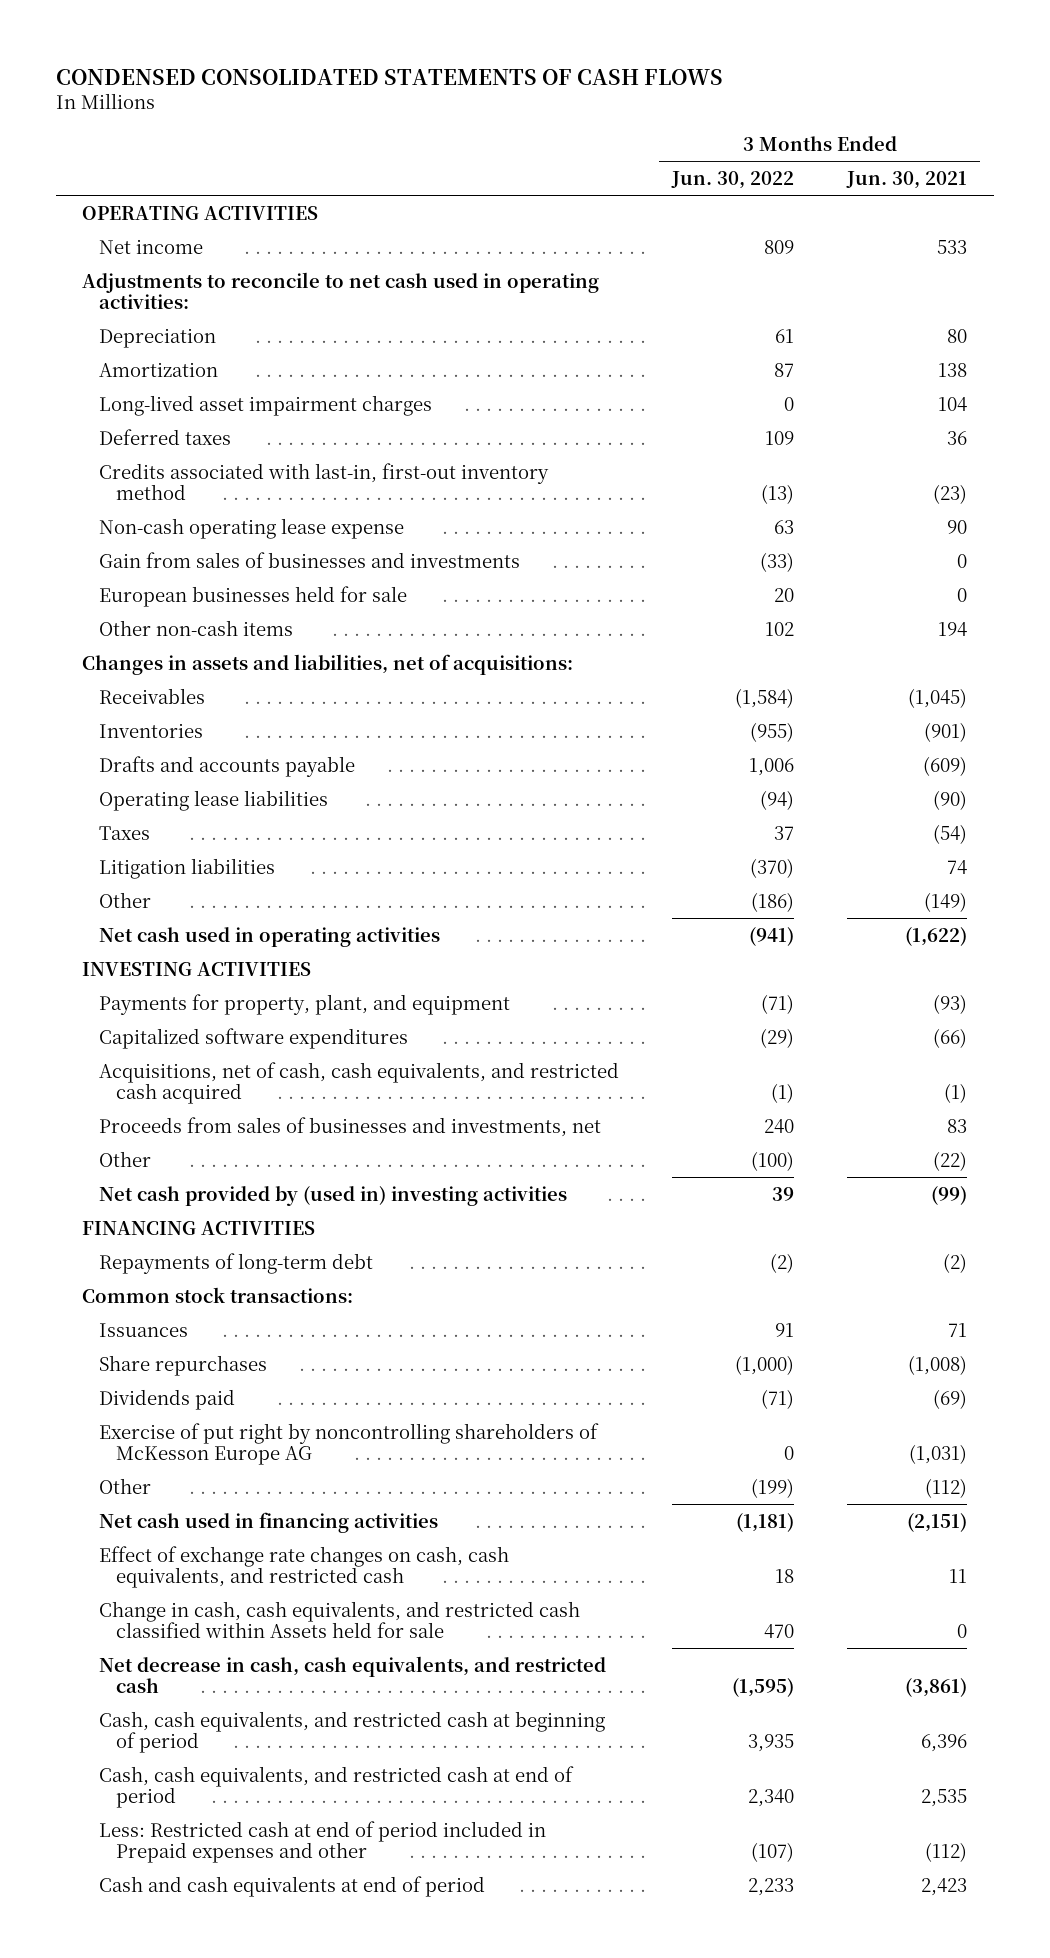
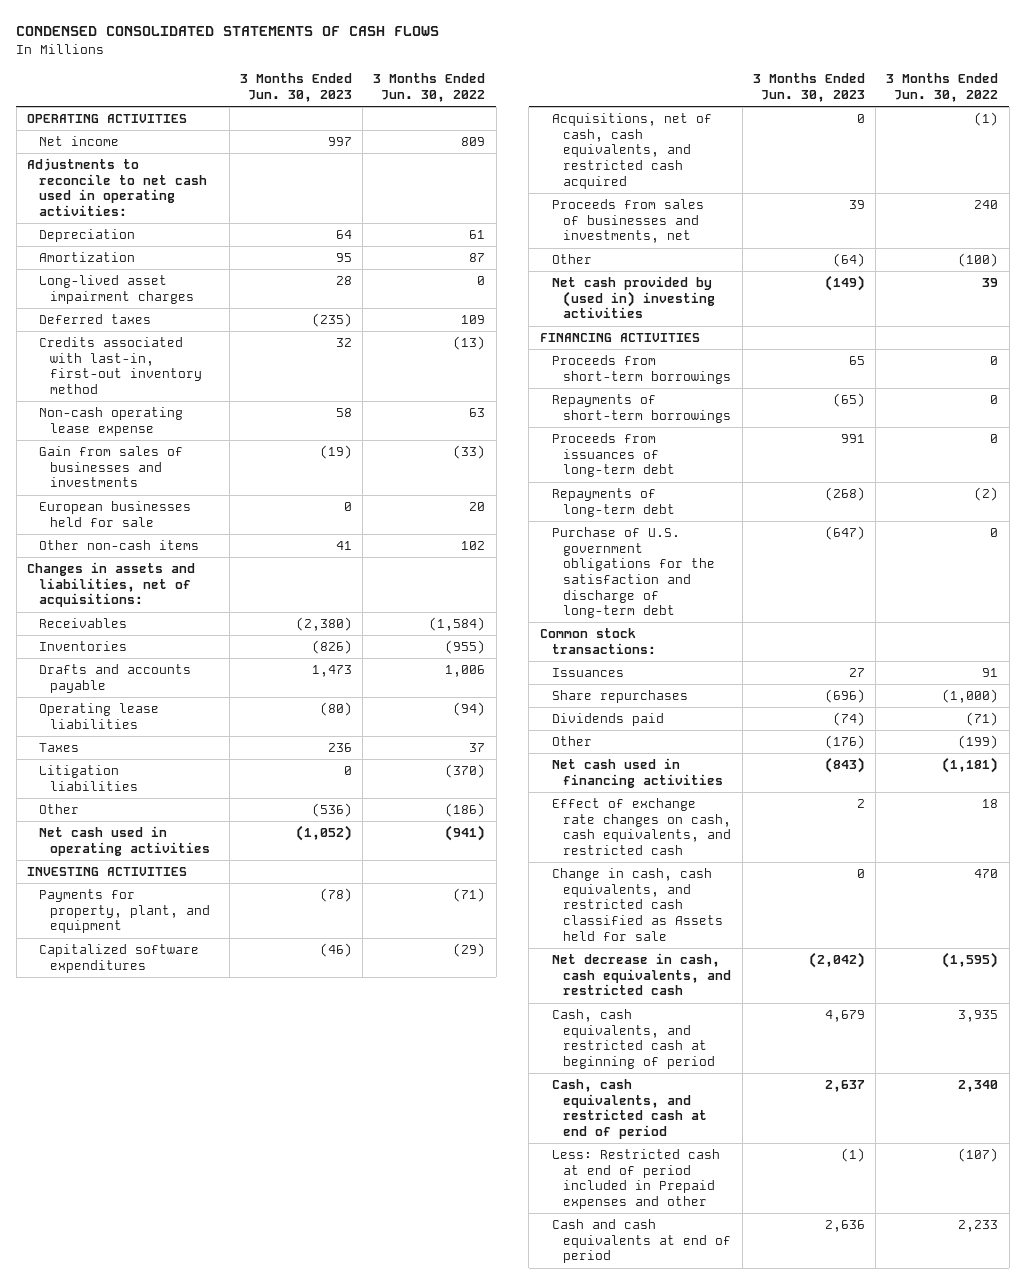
- | 3 Months Ended Jun. 30, 2022 | 3 Months Ended Jun. 30, 2021
+ | 3 Months Ended Jun. 30, 2023 | 3 Months Ended Jun. 30, 2022
+ Proceeds from short-term borrowings | 65 | 0
+ Repayments of short-term borrowings | (65) | 0
+ Proceeds from issuances of long-term debt | 991 | 0
+ Purchase of U.S. government obligations for the satisfaction and discharge of long-term debt | (647) | 0
- Exercise of put right by noncontrolling shareholders of McKesson Europe AG | 0 | (1,031)
- Change in cash, cash equivalents, and restricted cash classified within Assets held for sale | 470 | 0
+ Change in cash, cash equivalents, and restricted cash classified as Assets held for sale | 0 | 470

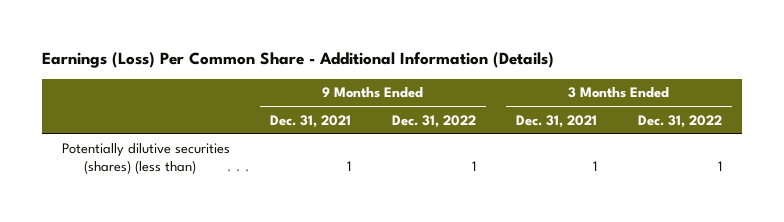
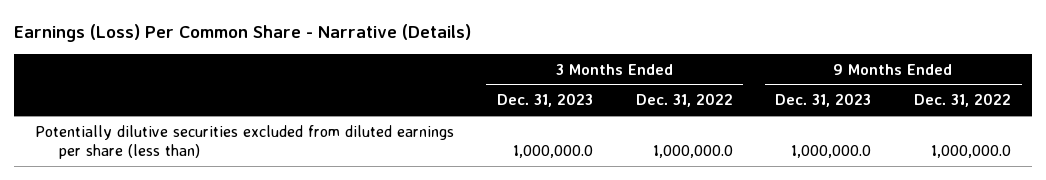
- Earnings (Loss) Per Common Share - Additional Information (Details)
+ Earnings (Loss) Per Common Share - Narrative (Details)
- | 9 Months Ended Dec. 31, 2021 | 9 Months Ended Dec. 31, 2022 | 3 Months Ended Dec. 31, 2021 | 3 Months Ended Dec. 31, 2022
+ | 3 Months Ended Dec. 31, 2023 | 3 Months Ended Dec. 31, 2022 | 9 Months Ended Dec. 31, 2023 | 9 Months Ended Dec. 31, 2022
- Potentially dilutive securities (shares) (less than) | 1 | 1 | 1 | 1
+ Potentially dilutive securities excluded from diluted earnings per share (less than) | 1,000,000.0 | 1,000,000.0 | 1,000,000.0 | 1,000,000.0

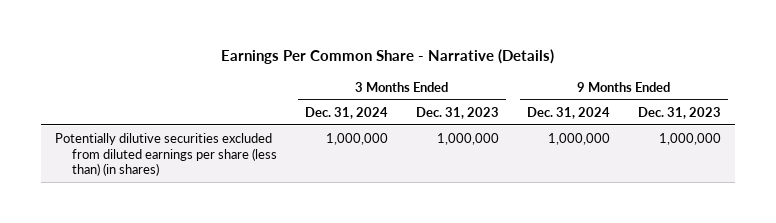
- Earnings (Loss) Per Common Share - Narrative (Details)
+ Earnings Per Common Share - Narrative (Details)
- | 3 Months Ended Dec. 31, 2023 | 3 Months Ended Dec. 31, 2022 | 9 Months Ended Dec. 31, 2023 | 9 Months Ended Dec. 31, 2022
+ | 3 Months Ended Dec. 31, 2024 | 3 Months Ended Dec. 31, 2023 | 9 Months Ended Dec. 31, 2024 | 9 Months Ended Dec. 31, 2023
- Potentially dilutive securities excluded from diluted earnings per share (less than) | 1,000,000.0 | 1,000,000.0 | 1,000,000.0 | 1,000,000.0
+ Potentially dilutive securities excluded from diluted earnings per share (less than) (in shares) | 1,000,000 | 1,000,000 | 1,000,000 | 1,000,000

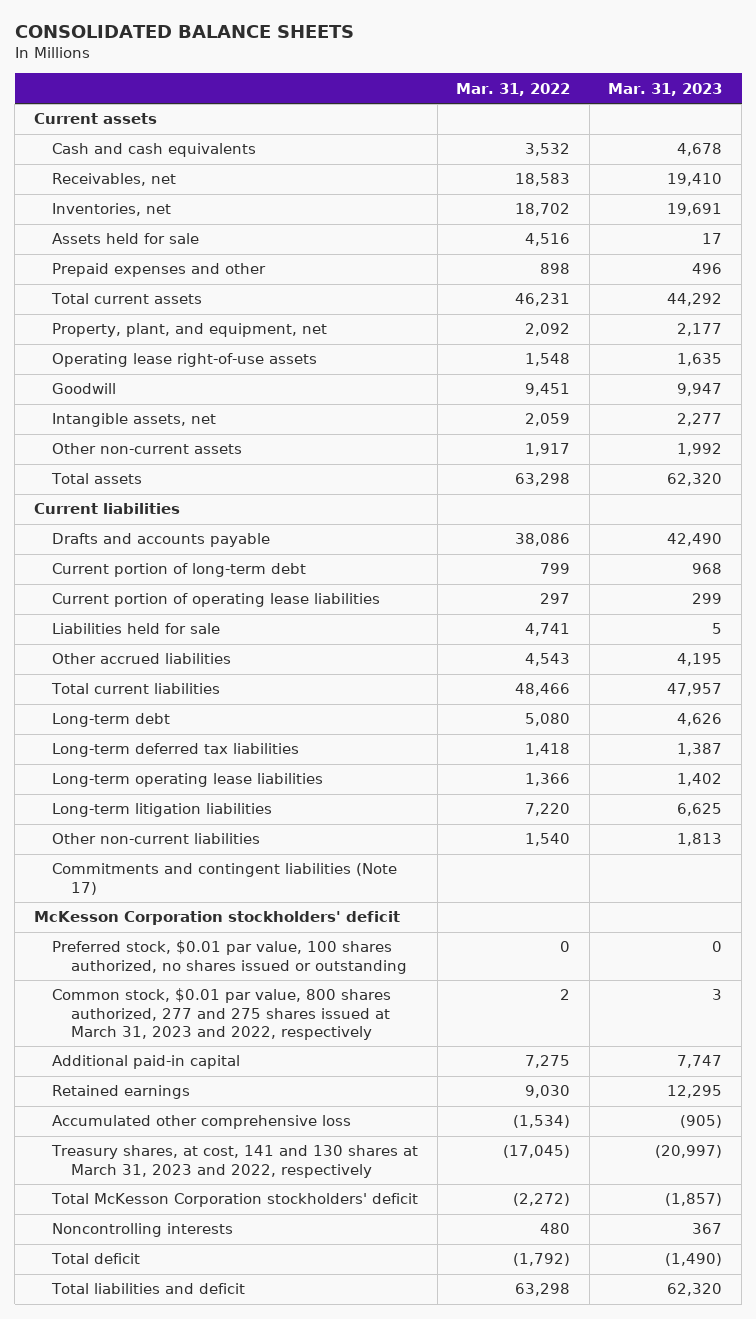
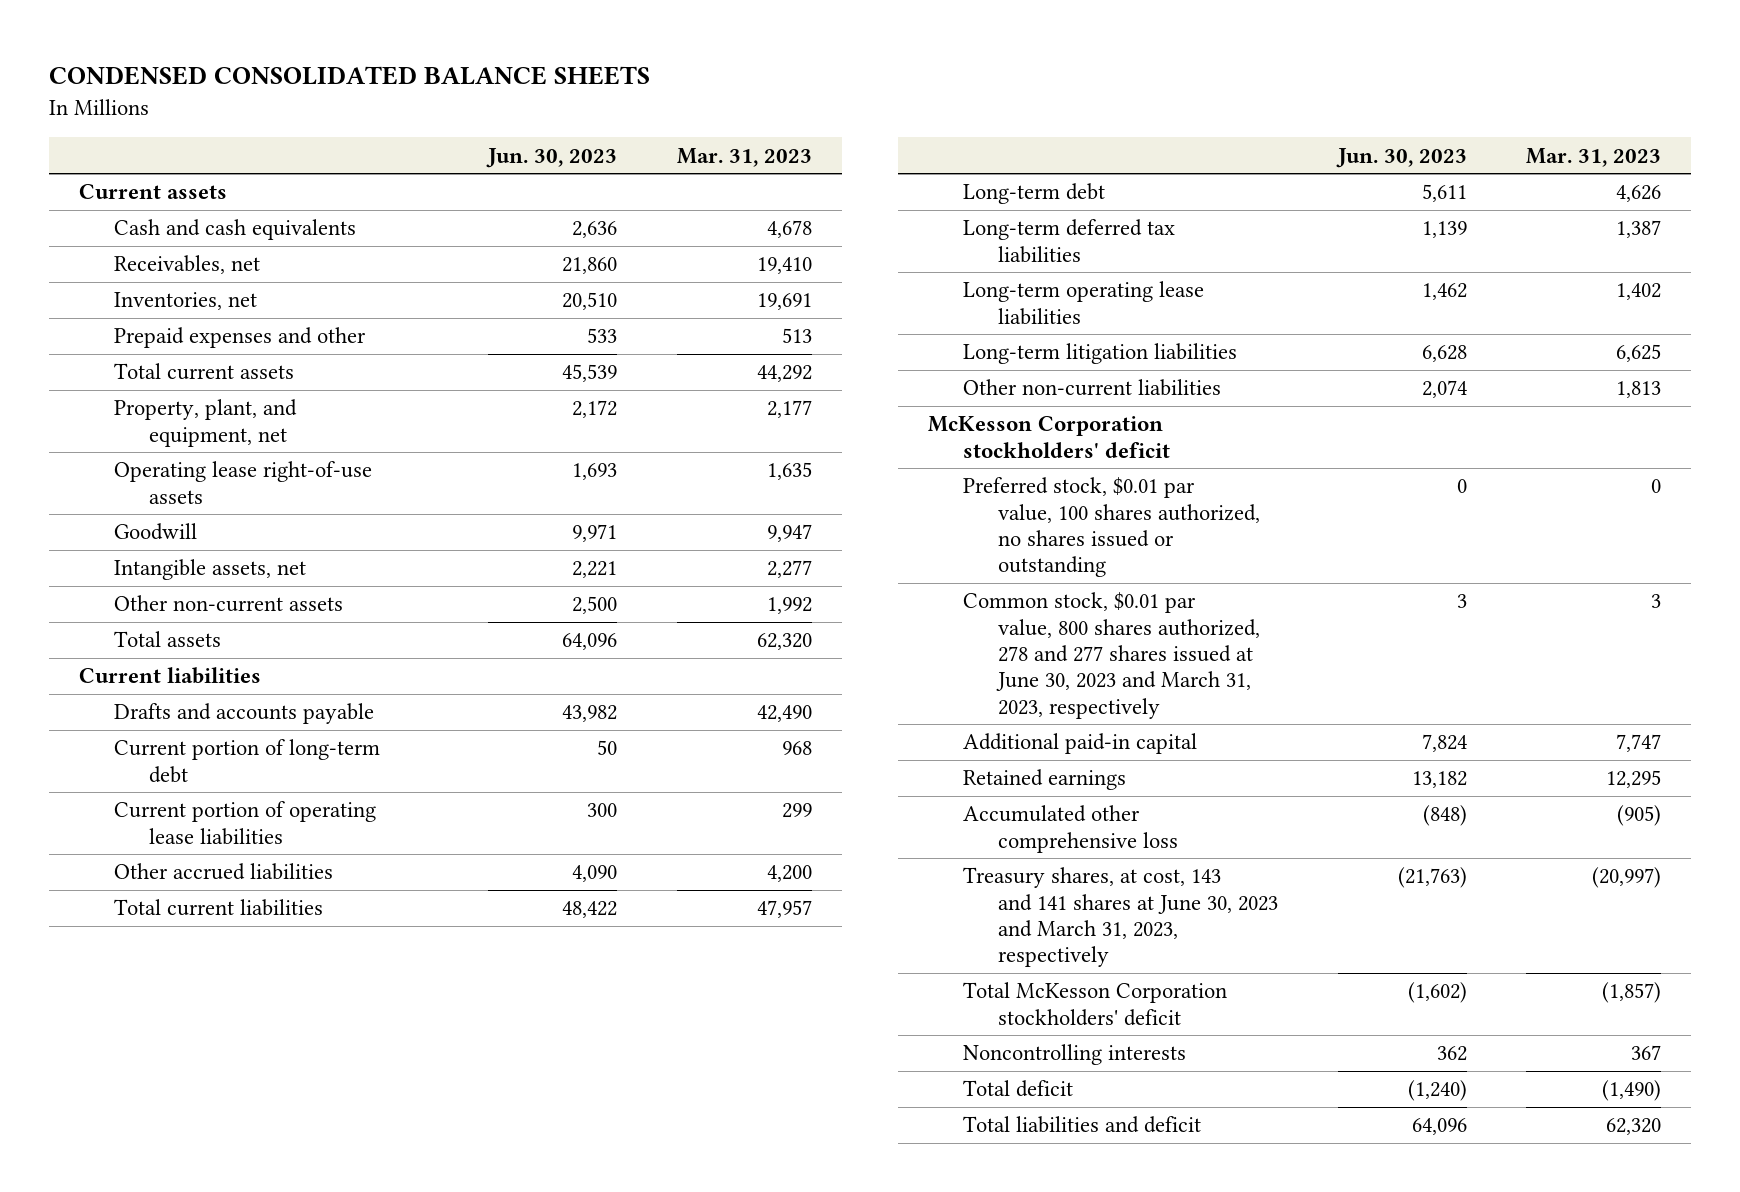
- CONSOLIDATED BALANCE SHEETS
+ CONDENSED CONSOLIDATED BALANCE SHEETS
- | Mar. 31, 2022 | Mar. 31, 2023
+ | Jun. 30, 2023 | Mar. 31, 2023
- Assets held for sale | 4,516 | 17
- Prepaid expenses and other | 898 | 496
+ Prepaid expenses and other | 533 | 513
- Liabilities held for sale | 4,741 | 5
- Other accrued liabilities | 4,543 | 4,195
+ Other accrued liabilities | 4,090 | 4,200
- Commitments and contingent liabilities (Note 17)
- Common stock, $0.01 par value, 800 shares authorized, 277 and 275 shares issued at March 31, 2023 and 2022, respectively | 2 | 3
+ Common stock, $0.01 par value, 800 shares authorized, 278 and 277 shares issued at June 30, 2023 and March 31, 2023, respectively | 3 | 3
- Treasury shares, at cost, 141 and 130 shares at March 31, 2023 and 2022, respectively | (17,045) | (20,997)
+ Treasury shares, at cost, 143 and 141 shares at June 30, 2023 and March 31, 2023, respectively | (21,763) | (20,997)

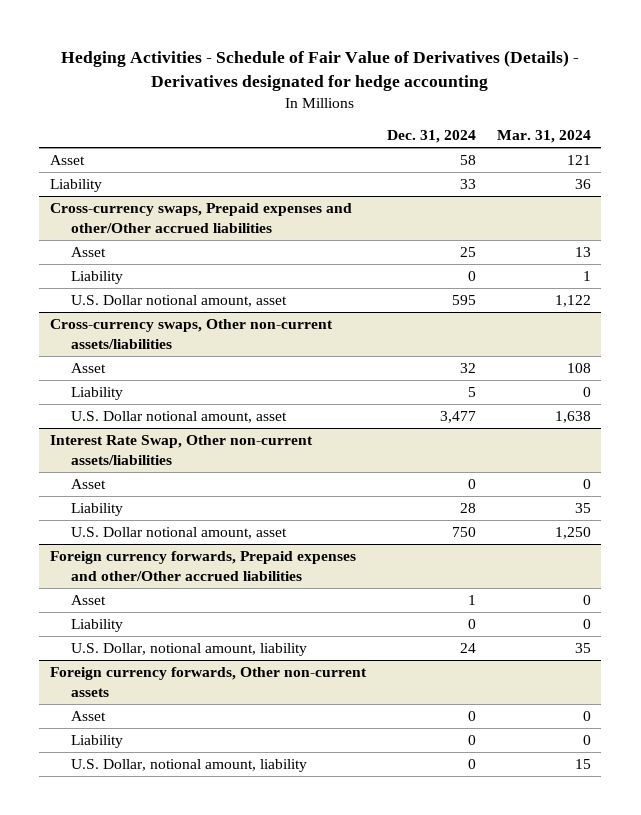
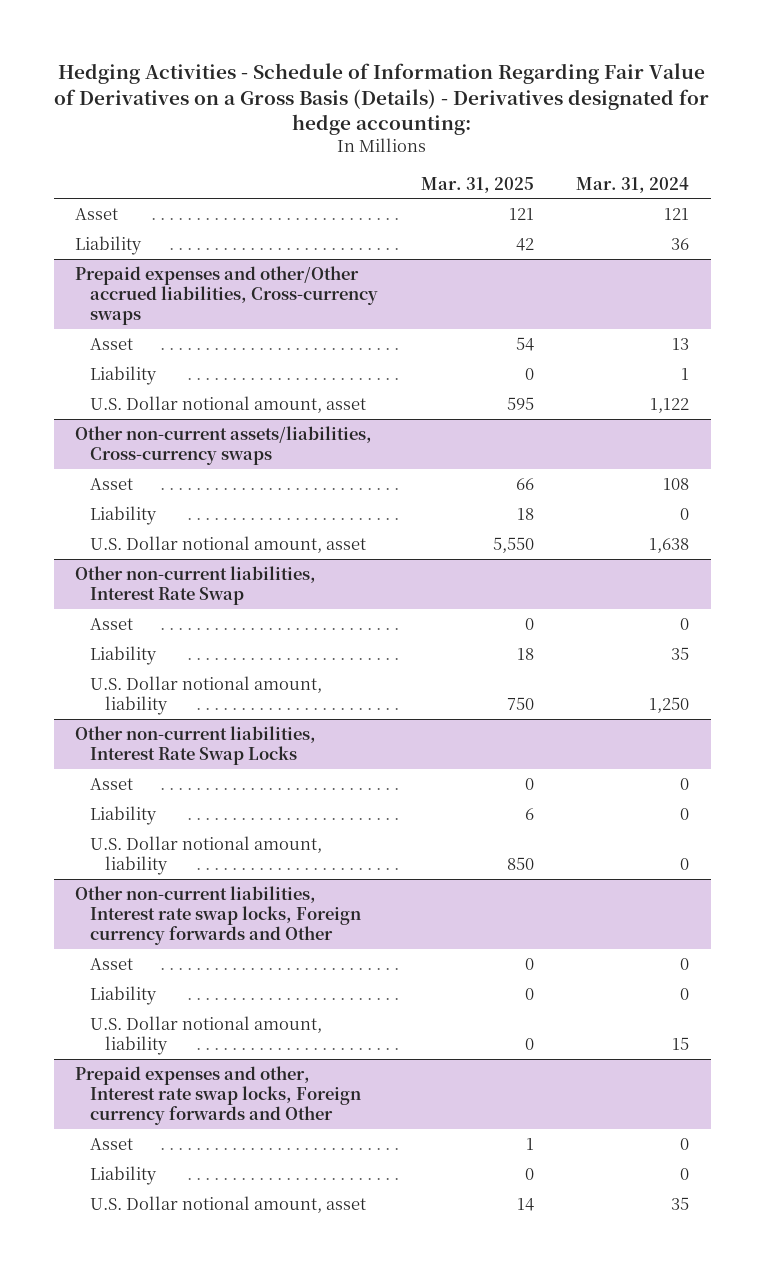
- Hedging Activities - Schedule of Fair Value of Derivatives (Details) - Derivatives designated for hedge accounting
+ Hedging Activities - Schedule of Information Regarding Fair Value of Derivatives on a Gross Basis (Details) - Derivatives designated for hedge accounting:
- | Dec. 31, 2024 | Mar. 31, 2024
+ | Mar. 31, 2025 | Mar. 31, 2024
- Cross-currency swaps, Prepaid expenses and other/Other accrued liabilities
+ Prepaid expenses and other/Other accrued liabilities, Cross-currency swaps
- Cross-currency swaps, Other non-current assets/liabilities
+ Other non-current assets/liabilities, Cross-currency swaps
- Interest Rate Swap, Other non-current assets/liabilities
+ Other non-current liabilities, Interest Rate Swap
- U.S. Dollar notional amount, asset | 750 | 1,250
- Foreign currency forwards, Prepaid expenses and other/Other accrued liabilities
+ U.S. Dollar notional amount, liability | 750 | 1,250
+ Other non-current liabilities, Interest Rate Swap Locks
- U.S. Dollar, notional amount, liability | 24 | 35
- Foreign currency forwards, Other non-current assets
+ U.S. Dollar notional amount, liability | 850 | 0
+ Other non-current liabilities, Interest rate swap locks, Foreign currency forwards and Other
- U.S. Dollar, notional amount, liability | 0 | 15
+ U.S. Dollar notional amount, liability | 0 | 15
+ Prepaid expenses and other, Interest rate swap locks, Foreign currency forwards and Other
+ Asset | 1 | 0
+ Liability | 0 | 0
+ U.S. Dollar notional amount, asset | 14 | 35

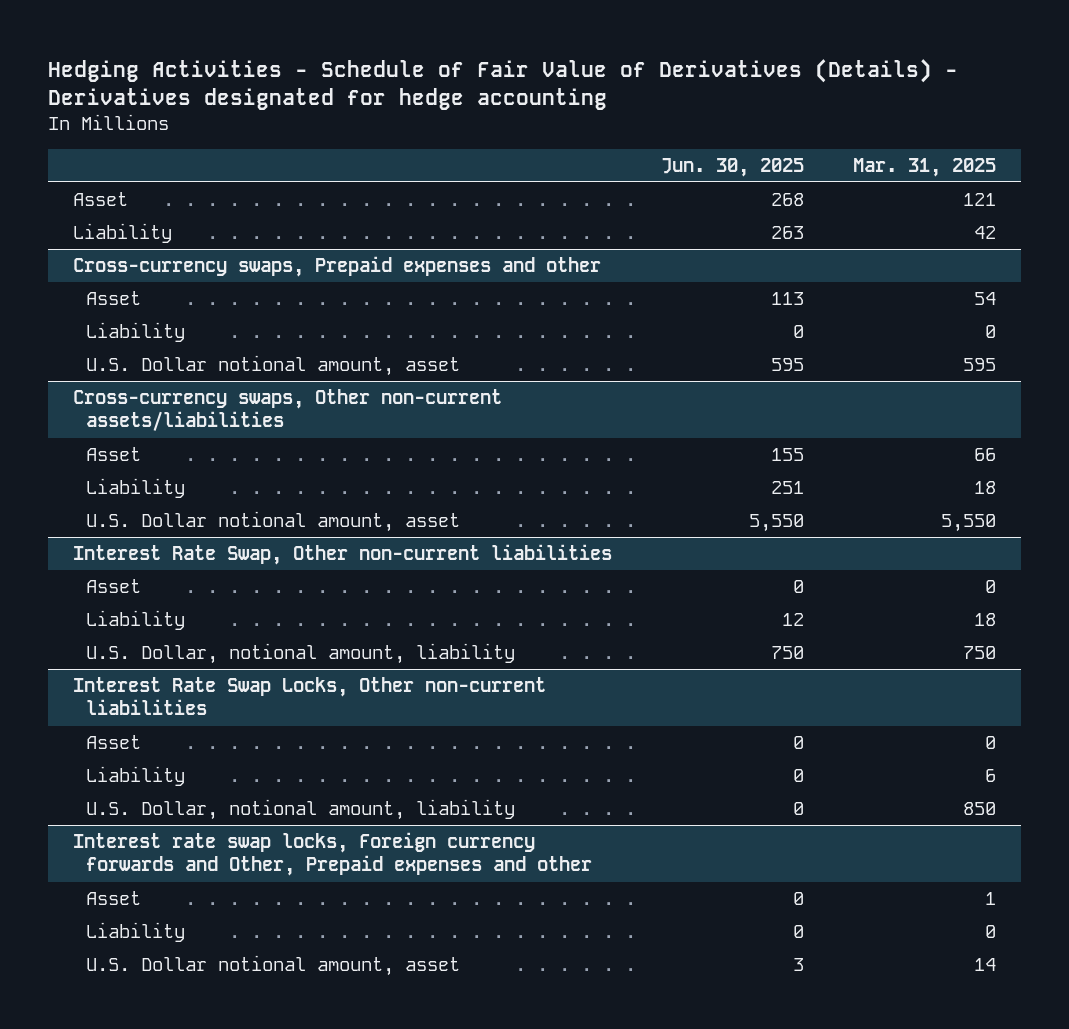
- Hedging Activities - Schedule of Information Regarding Fair Value of Derivatives on a Gross Basis (Details) - Derivatives designated for hedge accounting:
+ Hedging Activities - Schedule of Fair Value of Derivatives (Details) - Derivatives designated for hedge accounting
- | Mar. 31, 2025 | Mar. 31, 2024
+ | Jun. 30, 2025 | Mar. 31, 2025
- Prepaid expenses and other/Other accrued liabilities, Cross-currency swaps
+ Cross-currency swaps, Prepaid expenses and other
- Other non-current assets/liabilities, Cross-currency swaps
+ Cross-currency swaps, Other non-current assets/liabilities
- Other non-current liabilities, Interest Rate Swap
+ Interest Rate Swap, Other non-current liabilities
- U.S. Dollar notional amount, liability | 750 | 1,250
- Other non-current liabilities, Interest Rate Swap Locks
+ U.S. Dollar, notional amount, liability | 750 | 750
+ Interest Rate Swap Locks, Other non-current liabilities
- U.S. Dollar notional amount, liability | 850 | 0
- Other non-current liabilities, Interest rate swap locks, Foreign currency forwards and Other
- Asset | 0 | 0
- Liability | 0 | 0
- U.S. Dollar notional amount, liability | 0 | 15
- Prepaid expenses and other, Interest rate swap locks, Foreign currency forwards and Other
+ U.S. Dollar, notional amount, liability | 0 | 850
+ Interest rate swap locks, Foreign currency forwards and Other, Prepaid expenses and other

